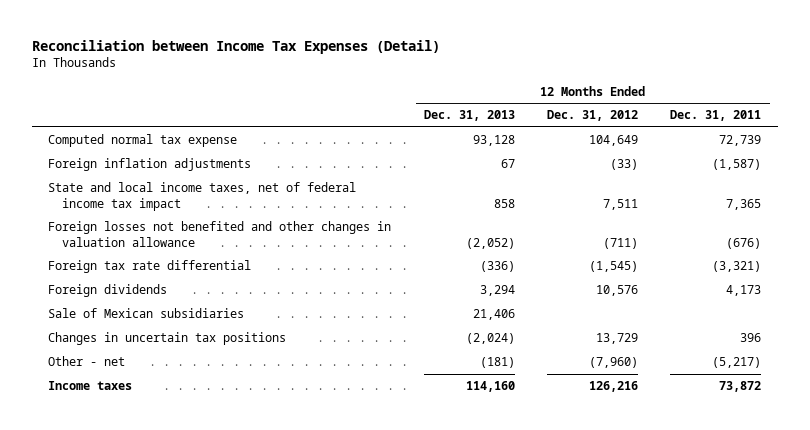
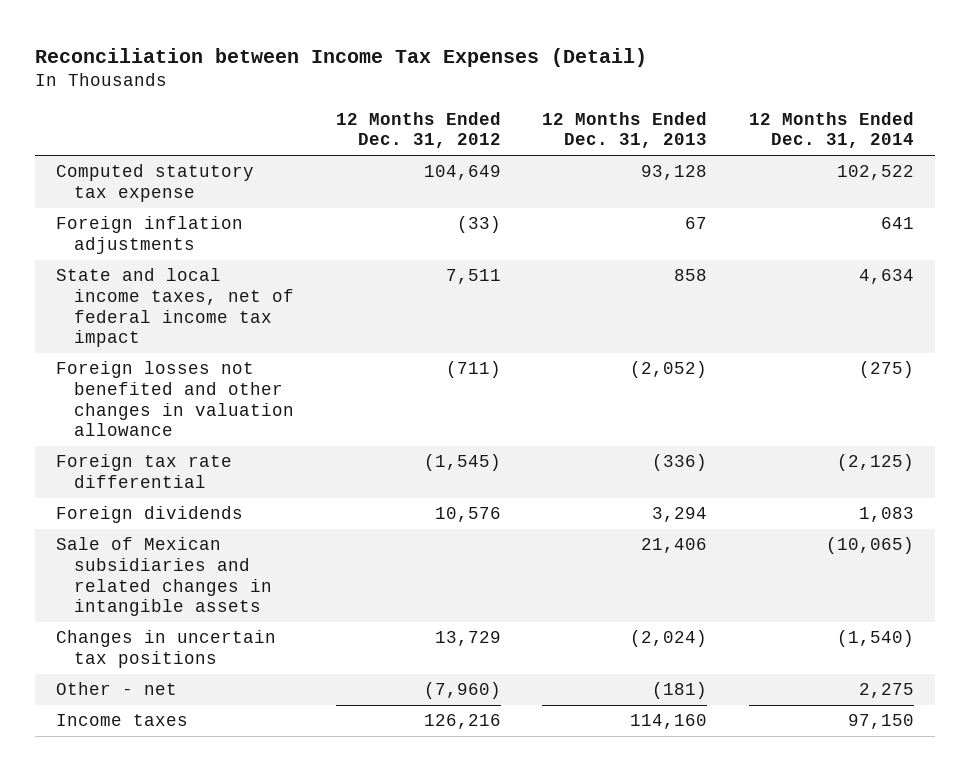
- | 12 Months Ended Dec. 31, 2013 | 12 Months Ended Dec. 31, 2012 | 12 Months Ended Dec. 31, 2011
+ | 12 Months Ended Dec. 31, 2012 | 12 Months Ended Dec. 31, 2013 | 12 Months Ended Dec. 31, 2014
- Computed normal tax expense | 93,128 | 104,649 | 72,739
+ Computed statutory tax expense | 104,649 | 93,128 | 102,522
- Sale of Mexican subsidiaries | 21,406 | |
+ Sale of Mexican subsidiaries and related changes in intangible assets | | 21,406 | (10,065)

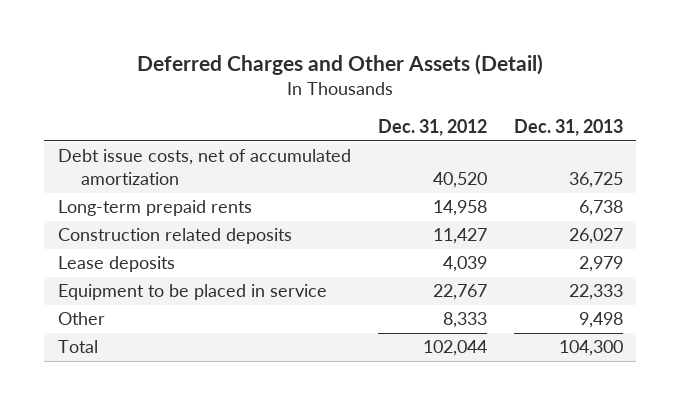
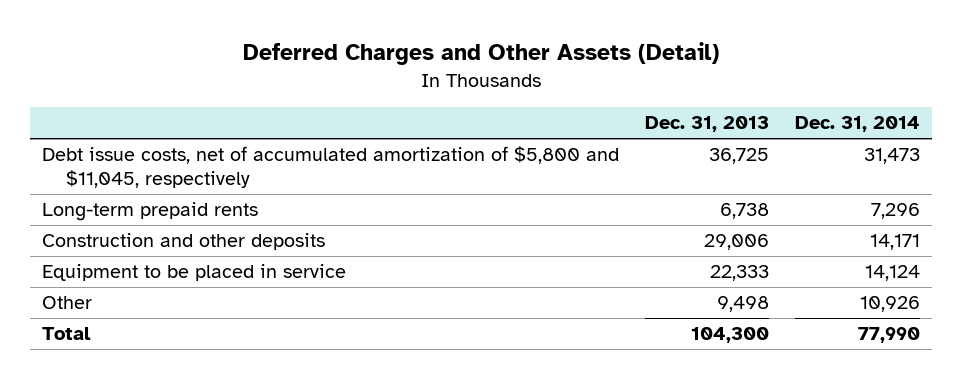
- | Dec. 31, 2012 | Dec. 31, 2013
+ | Dec. 31, 2013 | Dec. 31, 2014
- Debt issue costs, net of accumulated amortization | 40,520 | 36,725
+ Debt issue costs, net of accumulated amortization of $5,800 and $11,045, respectively | 36,725 | 31,473
- Construction related deposits | 11,427 | 26,027
- Lease deposits | 4,039 | 2,979
+ Construction and other deposits | 29,006 | 14,171

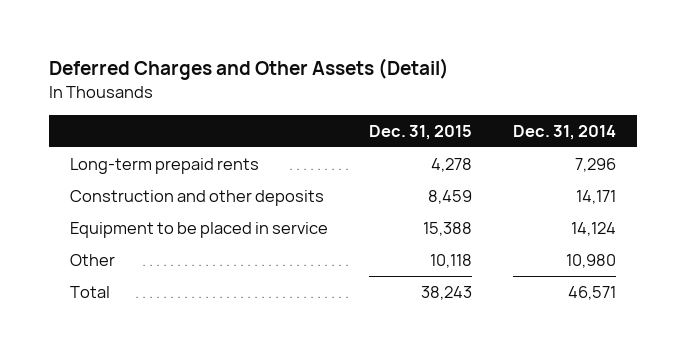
- | Dec. 31, 2013 | Dec. 31, 2014
+ | Dec. 31, 2015 | Dec. 31, 2014
- Debt issue costs, net of accumulated amortization of $5,800 and $11,045, respectively | 36,725 | 31,473
- Other | 9,498 | 10,926
- Total | 104,300 | 77,990
+ Other | 10,118 | 10,980
+ Total | 38,243 | 46,571

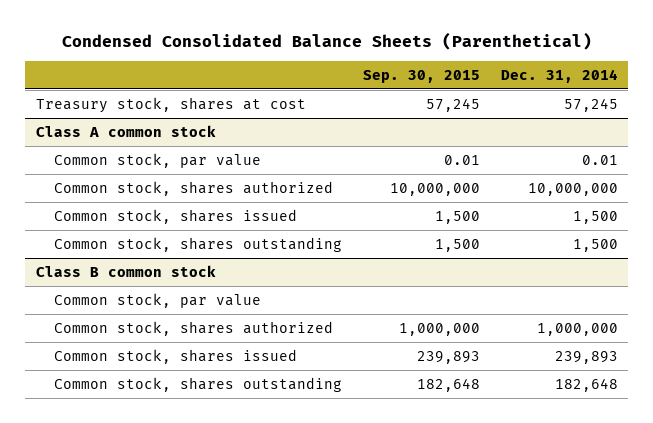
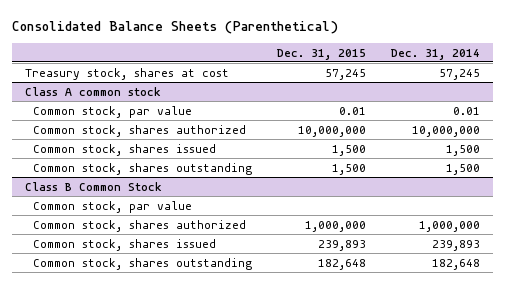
- Condensed Consolidated Balance Sheets (Parenthetical)
+ Consolidated Balance Sheets (Parenthetical)
- | Sep. 30, 2015 | Dec. 31, 2014
+ | Dec. 31, 2015 | Dec. 31, 2014
- Class B common stock
+ Class B Common Stock

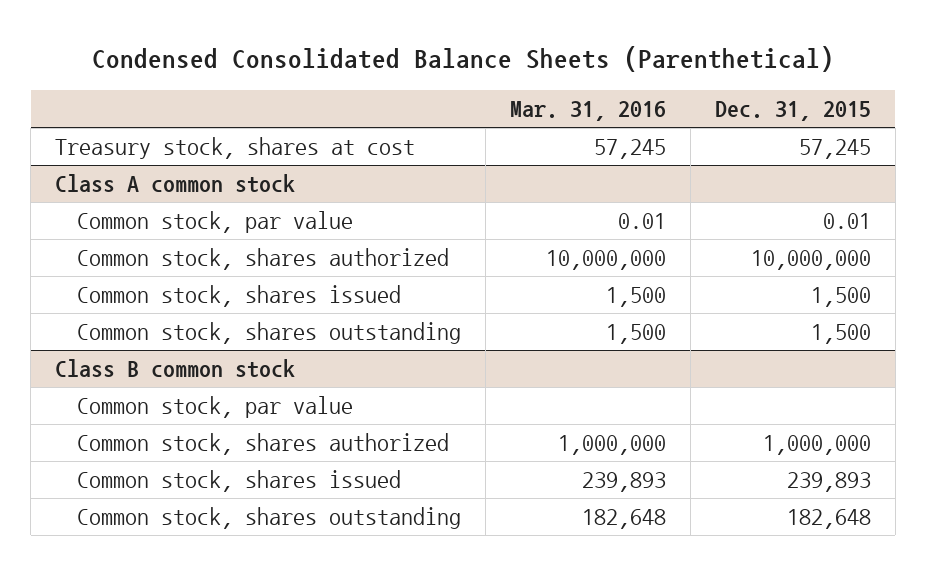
- Consolidated Balance Sheets (Parenthetical)
+ Condensed Consolidated Balance Sheets (Parenthetical)
- | Dec. 31, 2015 | Dec. 31, 2014
+ | Mar. 31, 2016 | Dec. 31, 2015
- Class B Common Stock
+ Class B common stock

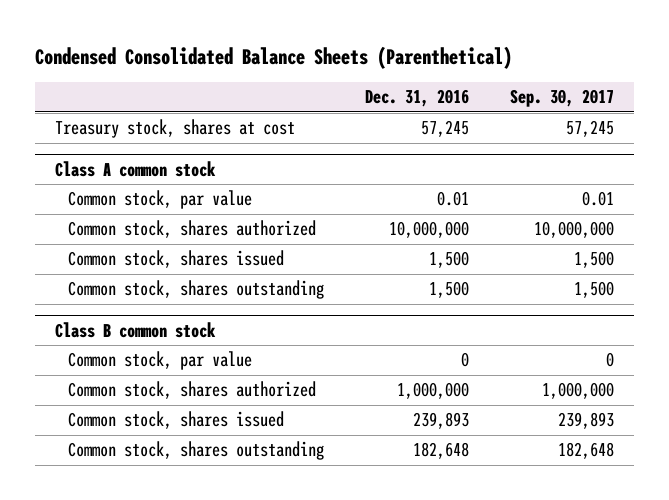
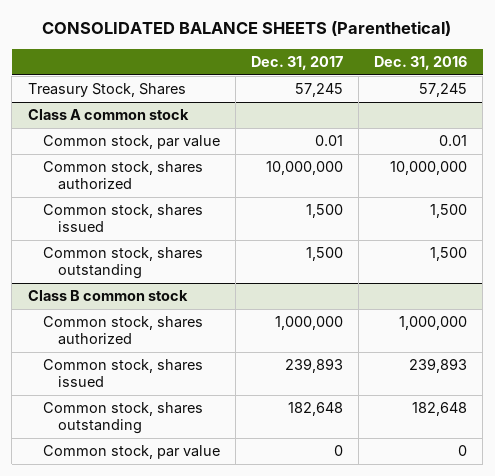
- Condensed Consolidated Balance Sheets (Parenthetical)
+ CONSOLIDATED BALANCE SHEETS (Parenthetical)
- | Dec. 31, 2016 | Sep. 30, 2017
+ | Dec. 31, 2017 | Dec. 31, 2016
- Treasury stock, shares at cost | 57,245 | 57,245
+ Treasury Stock, Shares | 57,245 | 57,245
@ Class B common stock
moved down: Common stock, par value | 0 | 0

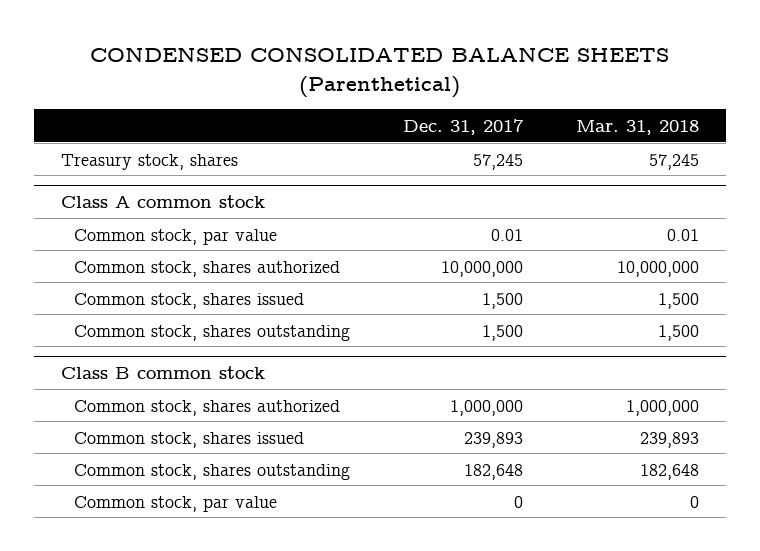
- CONSOLIDATED BALANCE SHEETS (Parenthetical)
+ CONDENSED CONSOLIDATED BALANCE SHEETS (Parenthetical)
- | Dec. 31, 2017 | Dec. 31, 2016
+ | Dec. 31, 2017 | Mar. 31, 2018
- Treasury Stock, Shares | 57,245 | 57,245
+ Treasury stock, shares | 57,245 | 57,245

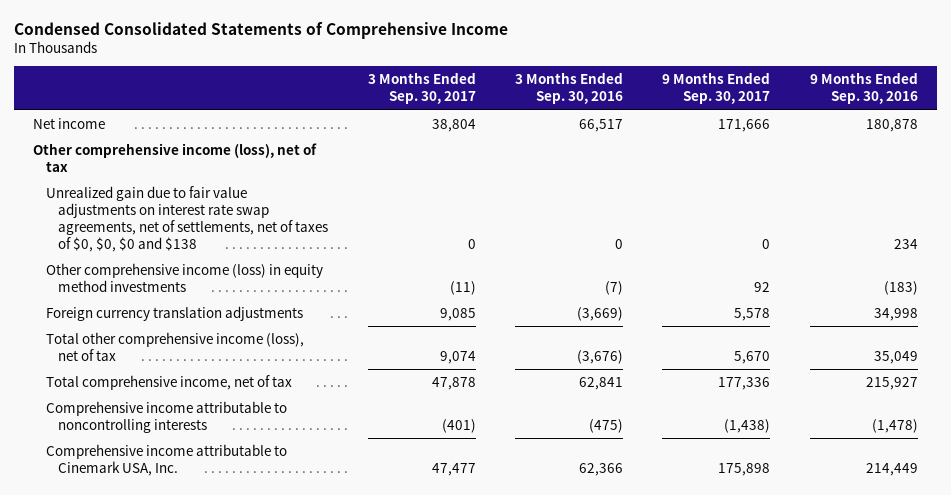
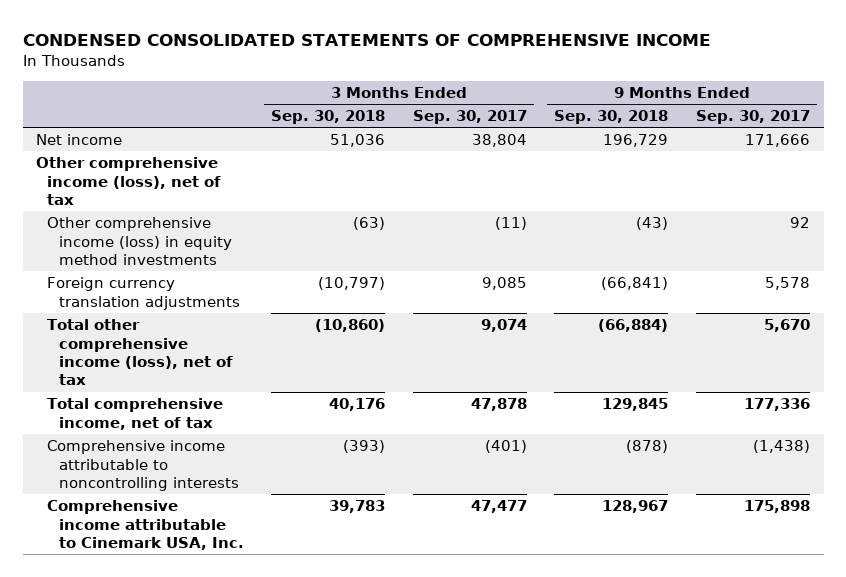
- Condensed Consolidated Statements of Comprehensive Income
+ CONDENSED CONSOLIDATED STATEMENTS OF COMPREHENSIVE INCOME
- | 3 Months Ended Sep. 30, 2017 | 3 Months Ended Sep. 30, 2016 | 9 Months Ended Sep. 30, 2017 | 9 Months Ended Sep. 30, 2016
+ | 3 Months Ended Sep. 30, 2018 | 3 Months Ended Sep. 30, 2017 | 9 Months Ended Sep. 30, 2018 | 9 Months Ended Sep. 30, 2017
- Unrealized gain due to fair value adjustments on interest rate swap agreements, net of settlements, net of taxes of $0, $0, $0 and $138 | 0 | 0 | 0 | 234

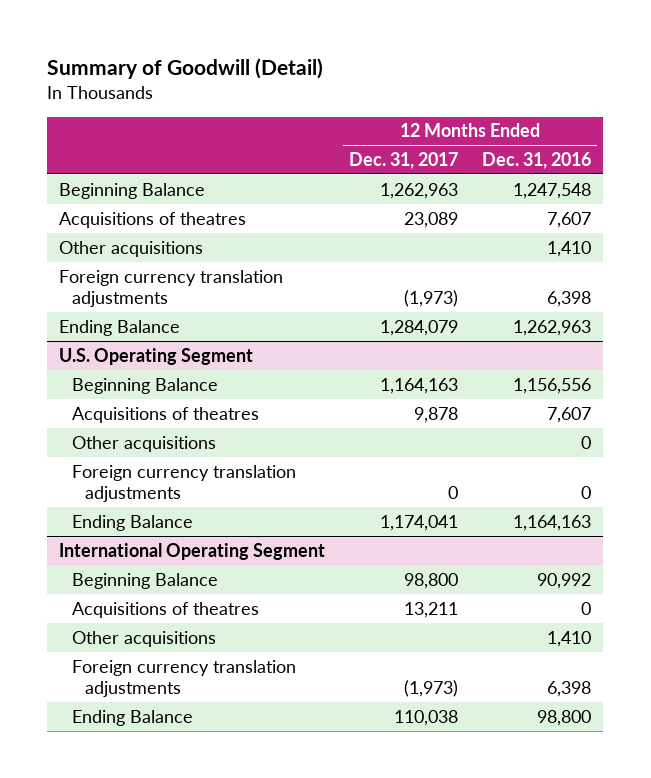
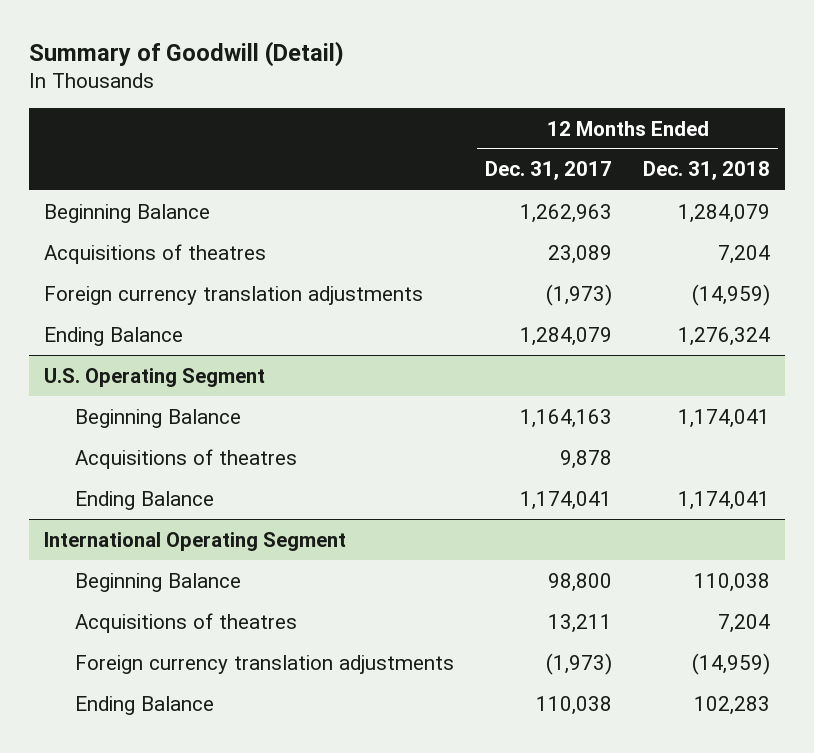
- | 12 Months Ended Dec. 31, 2017 | 12 Months Ended Dec. 31, 2016
+ | 12 Months Ended Dec. 31, 2017 | 12 Months Ended Dec. 31, 2018
- Other acquisitions | | 1,410
@ U.S. Operating Segment
- Other acquisitions | | 0
- Foreign currency translation adjustments | 0 | 0
@ International Operating Segment
- Other acquisitions | | 1,410

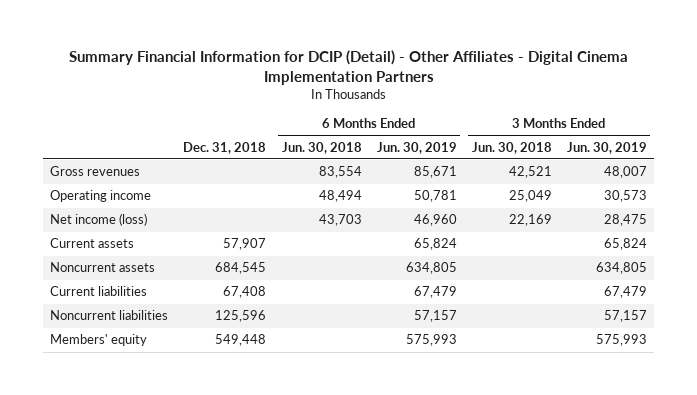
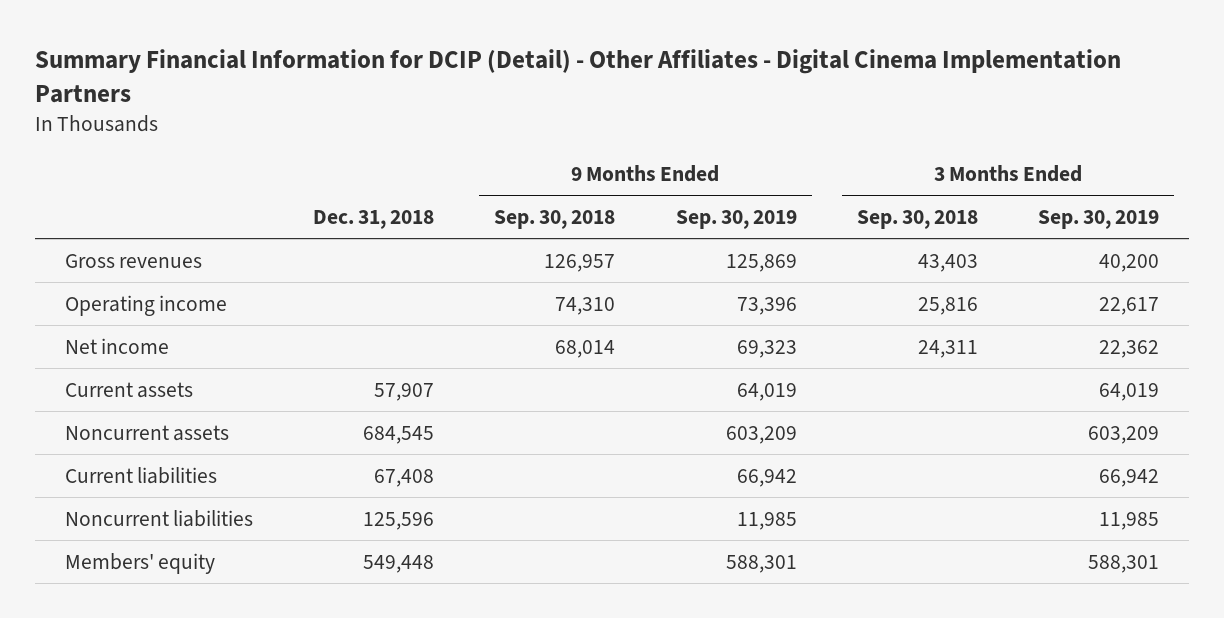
- | Dec. 31, 2018 | 6 Months Ended Jun. 30, 2018 | 6 Months Ended Jun. 30, 2019 | 3 Months Ended Jun. 30, 2018 | 3 Months Ended Jun. 30, 2019
+ | Dec. 31, 2018 | 9 Months Ended Sep. 30, 2018 | 9 Months Ended Sep. 30, 2019 | 3 Months Ended Sep. 30, 2018 | 3 Months Ended Sep. 30, 2019
- Net income (loss) | | 43,703 | 46,960 | 22,169 | 28,475
+ Net income | | 68,014 | 69,323 | 24,311 | 22,362

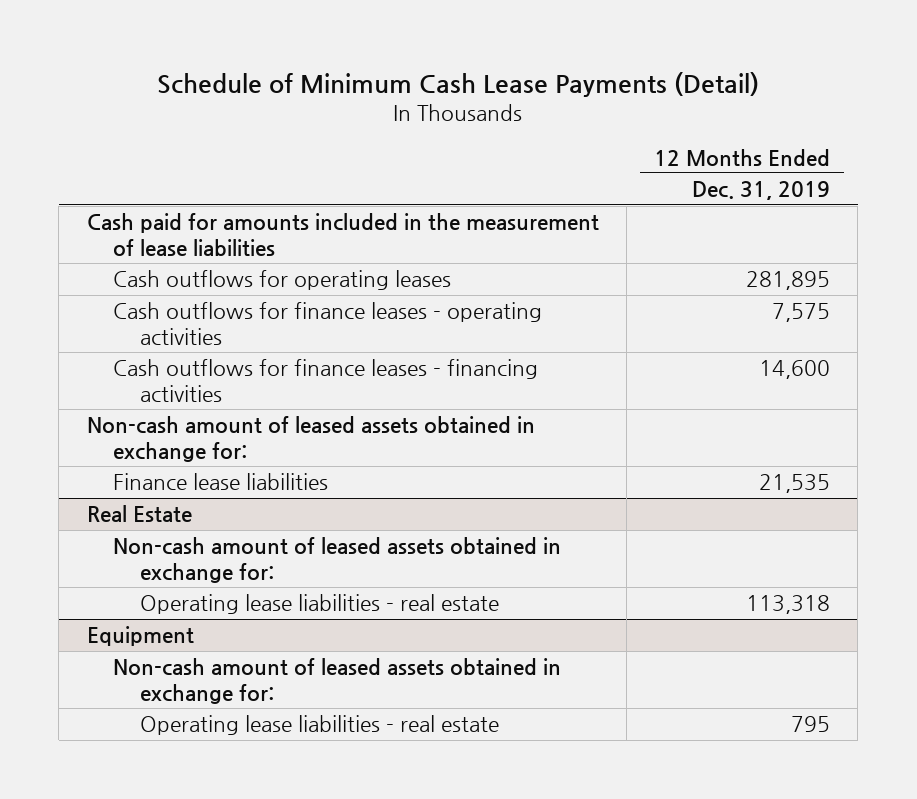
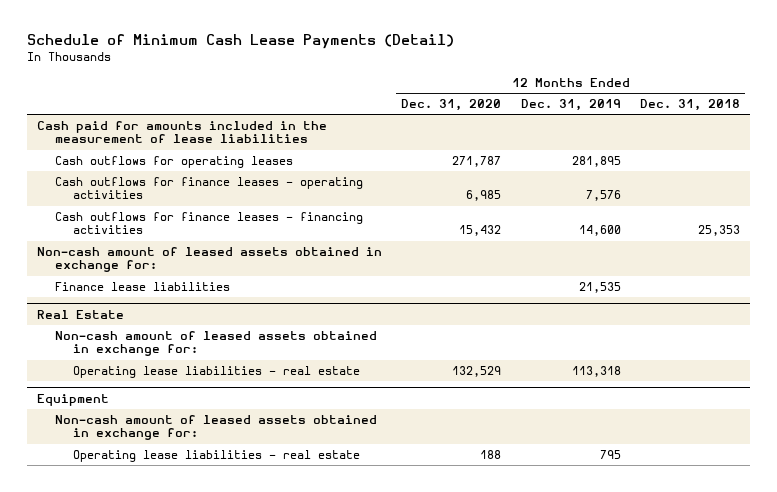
- | 12 Months Ended Dec. 31, 2019
+ | 12 Months Ended Dec. 31, 2020 | 12 Months Ended Dec. 31, 2019 | 12 Months Ended Dec. 31, 2018
- Cash outflows for finance leases - operating activities | 7,575
+ Cash outflows for finance leases - operating activities | 6,985 | 7,576 |

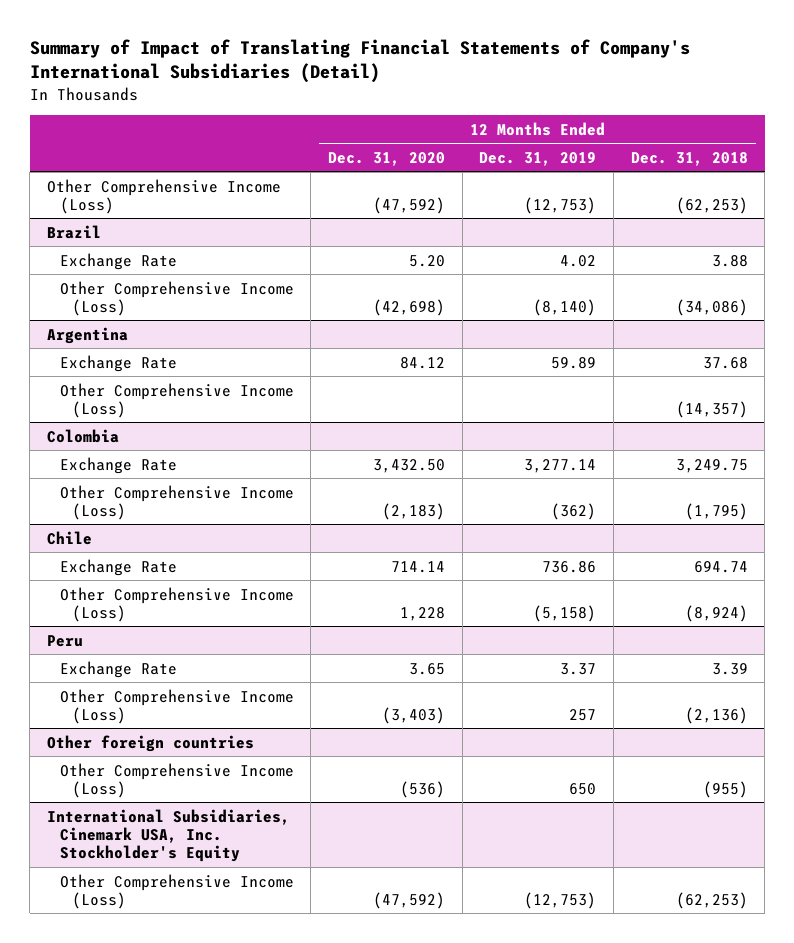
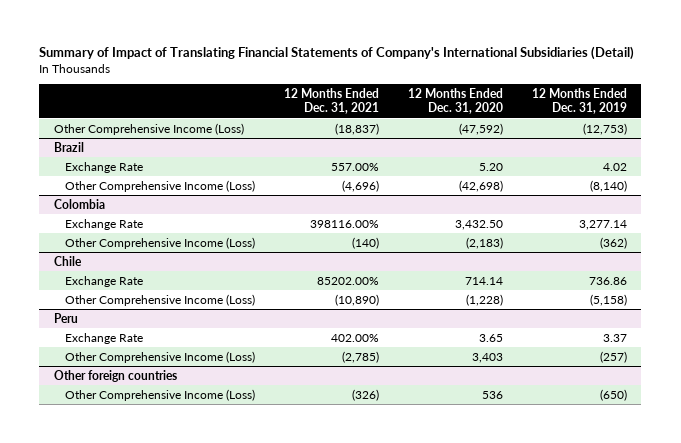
- | 12 Months Ended Dec. 31, 2020 | 12 Months Ended Dec. 31, 2019 | 12 Months Ended Dec. 31, 2018
+ | 12 Months Ended Dec. 31, 2021 | 12 Months Ended Dec. 31, 2020 | 12 Months Ended Dec. 31, 2019
- Argentina
- Exchange Rate | 84.12 | 59.89 | 37.68
- Other Comprehensive Income (Loss) | | | (14,357)
@ Chile
- Other Comprehensive Income (Loss) | 1,228 | (5,158) | (8,924)
+ Other Comprehensive Income (Loss) | (10,890) | (1,228) | (5,158)
@ Peru
- Other Comprehensive Income (Loss) | (3,403) | 257 | (2,136)
+ Other Comprehensive Income (Loss) | (2,785) | 3,403 | (257)
@ Other foreign countries
- Other Comprehensive Income (Loss) | (536) | 650 | (955)
- International Subsidiaries, Cinemark USA, Inc. Stockholder's Equity
- Other Comprehensive Income (Loss) | (47,592) | (12,753) | (62,253)
@ Other foreign countries
+ Other Comprehensive Income (Loss) | (326) | 536 | (650)

